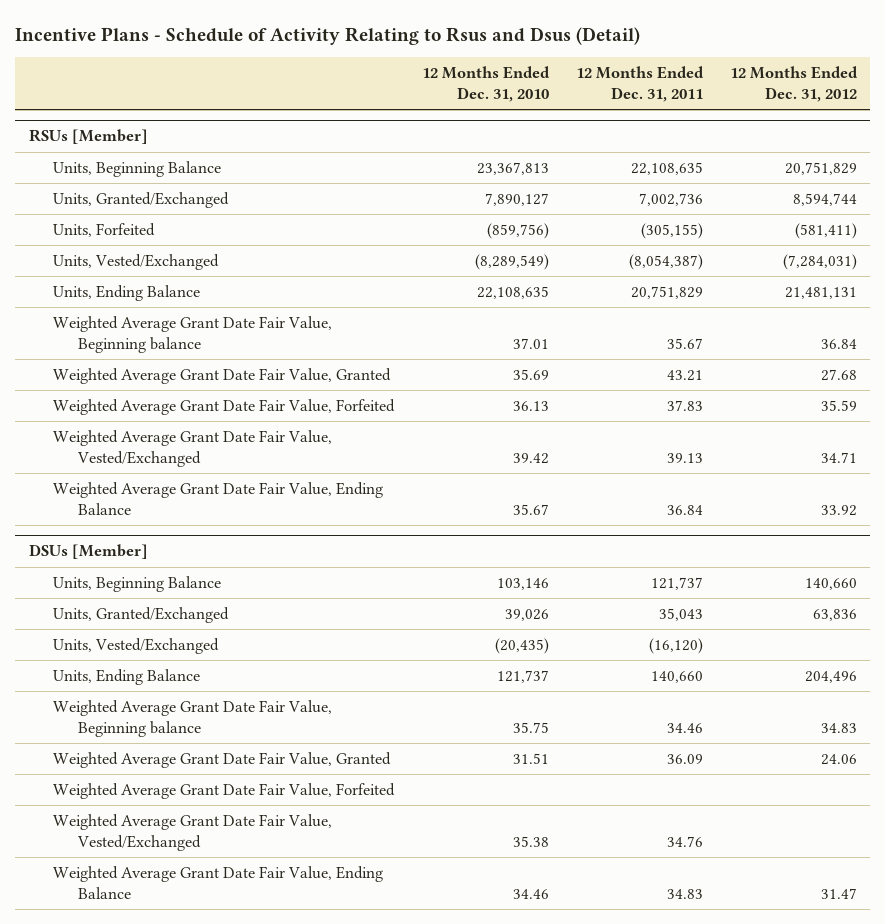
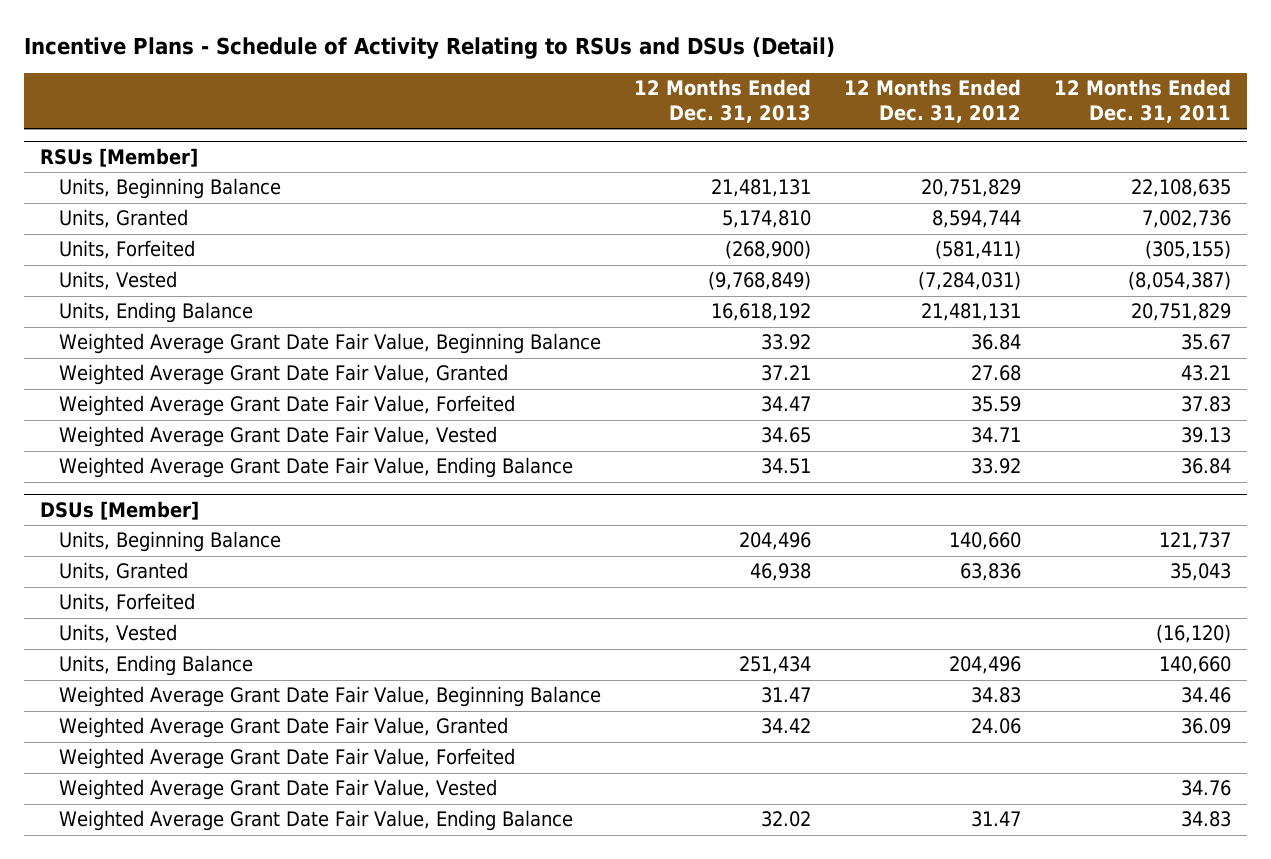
- Incentive Plans - Schedule of Activity Relating to Rsus and Dsus (Detail)
+ Incentive Plans - Schedule of Activity Relating to RSUs and DSUs (Detail)
- | 12 Months Ended Dec. 31, 2010 | 12 Months Ended Dec. 31, 2011 | 12 Months Ended Dec. 31, 2012
+ | 12 Months Ended Dec. 31, 2013 | 12 Months Ended Dec. 31, 2012 | 12 Months Ended Dec. 31, 2011
@ RSUs [Member]
- Units, Granted/Exchanged | 7,890,127 | 7,002,736 | 8,594,744
+ Units, Granted | 5,174,810 | 8,594,744 | 7,002,736
- Units, Vested/Exchanged | (8,289,549) | (8,054,387) | (7,284,031)
+ Units, Vested | (9,768,849) | (7,284,031) | (8,054,387)
- Weighted Average Grant Date Fair Value, Beginning balance | 37.01 | 35.67 | 36.84
+ Weighted Average Grant Date Fair Value, Beginning Balance | 33.92 | 36.84 | 35.67
- Weighted Average Grant Date Fair Value, Vested/Exchanged | 39.42 | 39.13 | 34.71
+ Weighted Average Grant Date Fair Value, Vested | 34.65 | 34.71 | 39.13
@ DSUs [Member]
- Units, Granted/Exchanged | 39,026 | 35,043 | 63,836
- Units, Vested/Exchanged | (20,435) | (16,120) |
+ Units, Granted | 46,938 | 63,836 | 35,043
+ Units, Forfeited
+ Units, Vested | | | (16,120)
- Weighted Average Grant Date Fair Value, Beginning balance | 35.75 | 34.46 | 34.83
+ Weighted Average Grant Date Fair Value, Beginning Balance | 31.47 | 34.83 | 34.46
- Weighted Average Grant Date Fair Value, Vested/Exchanged | 35.38 | 34.76 |
+ Weighted Average Grant Date Fair Value, Vested | | | 34.76

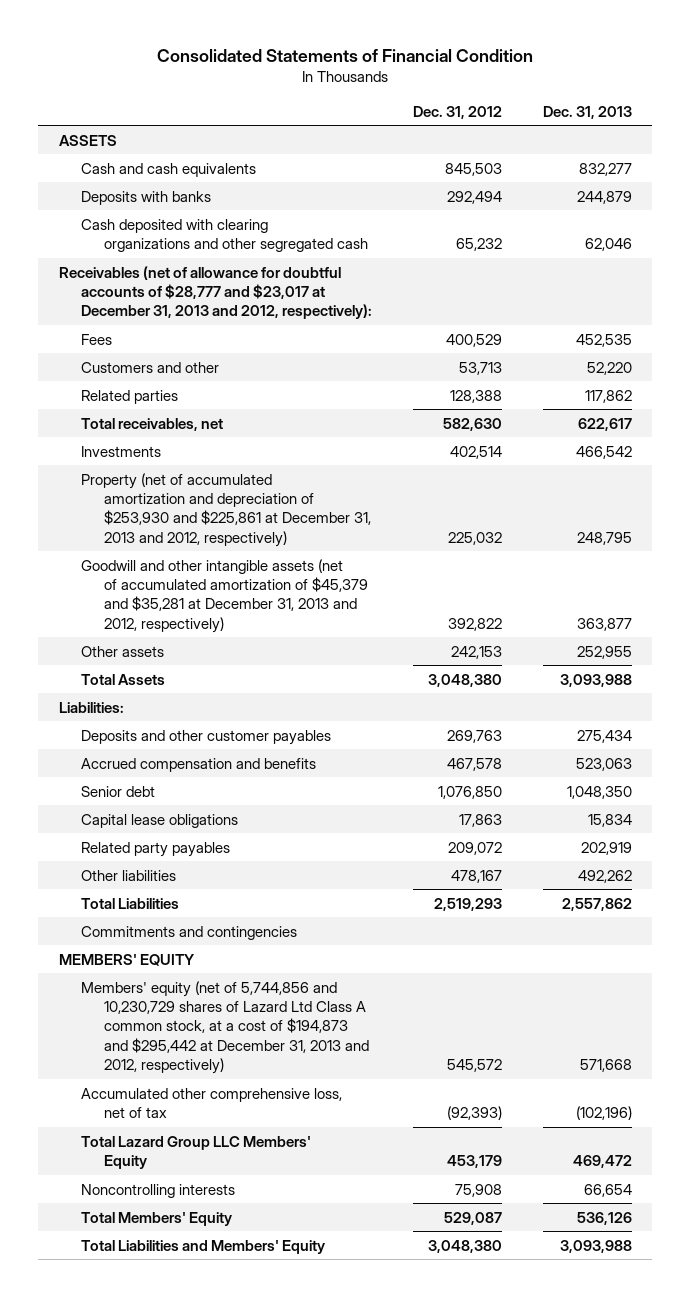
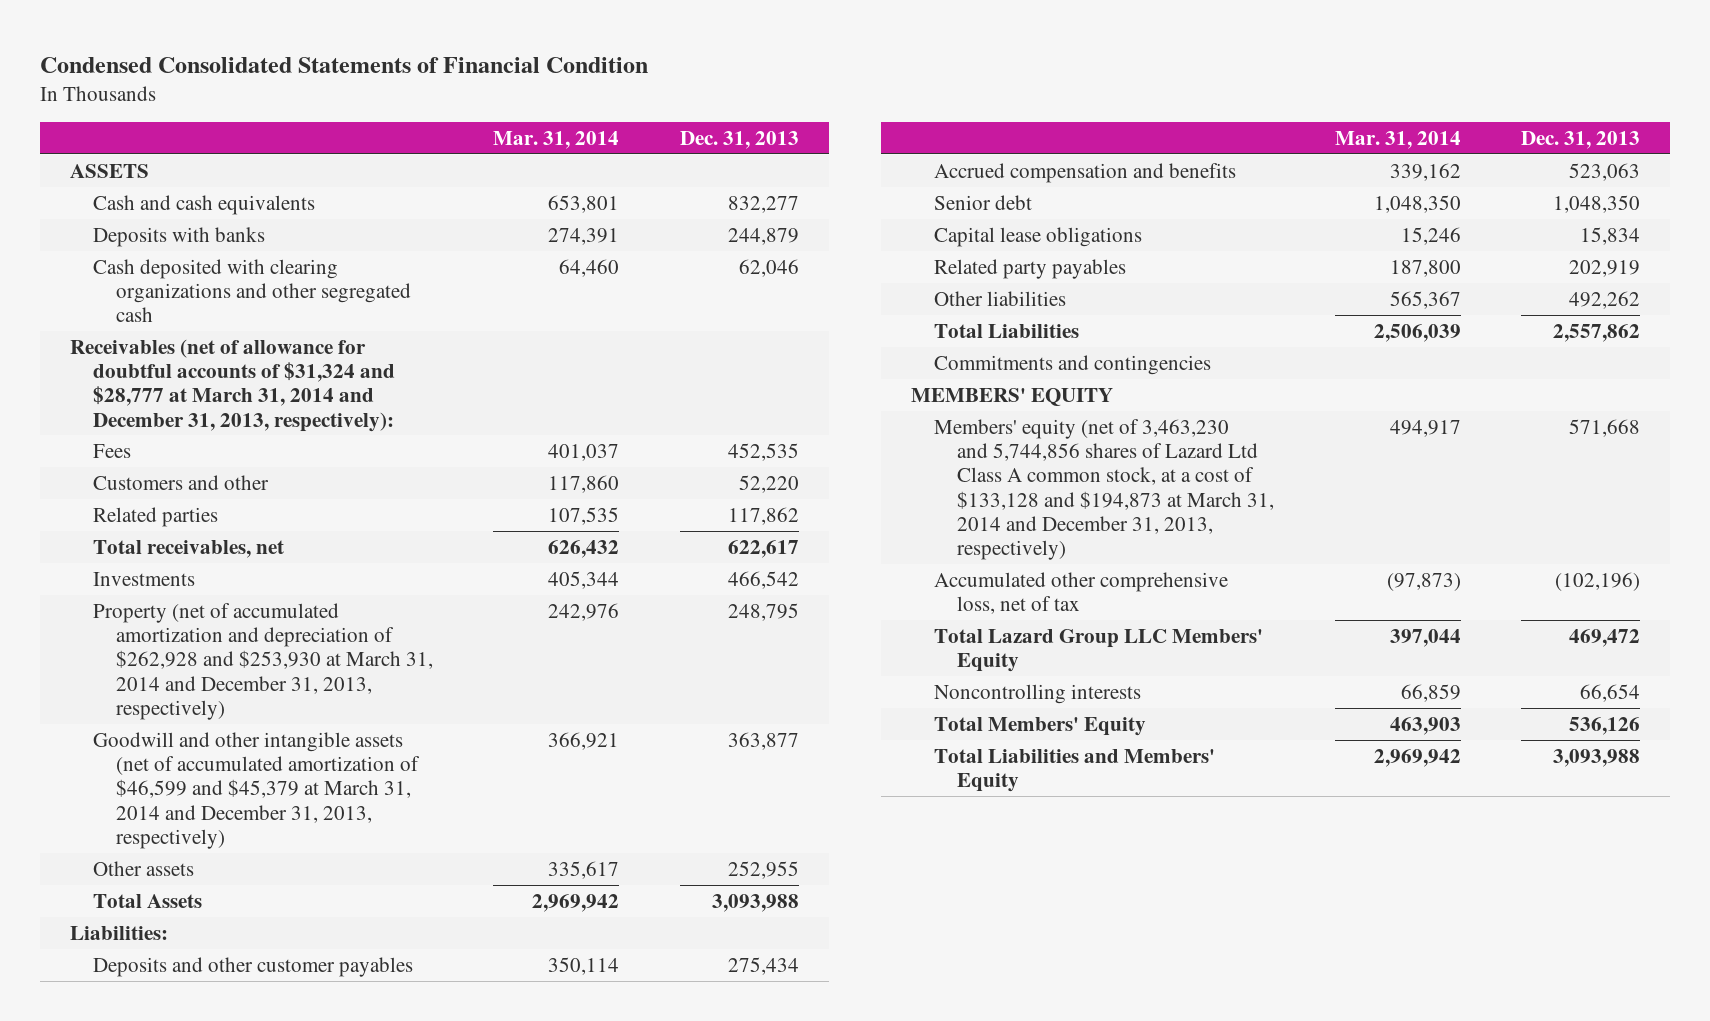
- Consolidated Statements of Financial Condition
+ Condensed Consolidated Statements of Financial Condition
- | Dec. 31, 2012 | Dec. 31, 2013
+ | Mar. 31, 2014 | Dec. 31, 2013
- Receivables (net of allowance for doubtful accounts of $28,777 and $23,017 at December 31, 2013 and 2012, respectively):
+ Receivables (net of allowance for doubtful accounts of $31,324 and $28,777 at March 31, 2014 and December 31, 2013, respectively):
- Property (net of accumulated amortization and depreciation of $253,930 and $225,861 at December 31, 2013 and 2012, respectively) | 225,032 | 248,795
- Goodwill and other intangible assets (net of accumulated amortization of $45,379 and $35,281 at December 31, 2013 and 2012, respectively) | 392,822 | 363,877
+ Property (net of accumulated amortization and depreciation of $262,928 and $253,930 at March 31, 2014 and December 31, 2013, respectively) | 242,976 | 248,795
+ Goodwill and other intangible assets (net of accumulated amortization of $46,599 and $45,379 at March 31, 2014 and December 31, 2013, respectively) | 366,921 | 363,877
- Members' equity (net of 5,744,856 and 10,230,729 shares of Lazard Ltd Class A common stock, at a cost of $194,873 and $295,442 at December 31, 2013 and 2012, respectively) | 545,572 | 571,668
+ Members' equity (net of 3,463,230 and 5,744,856 shares of Lazard Ltd Class A common stock, at a cost of $133,128 and $194,873 at March 31, 2014 and December 31, 2013, respectively) | 494,917 | 571,668

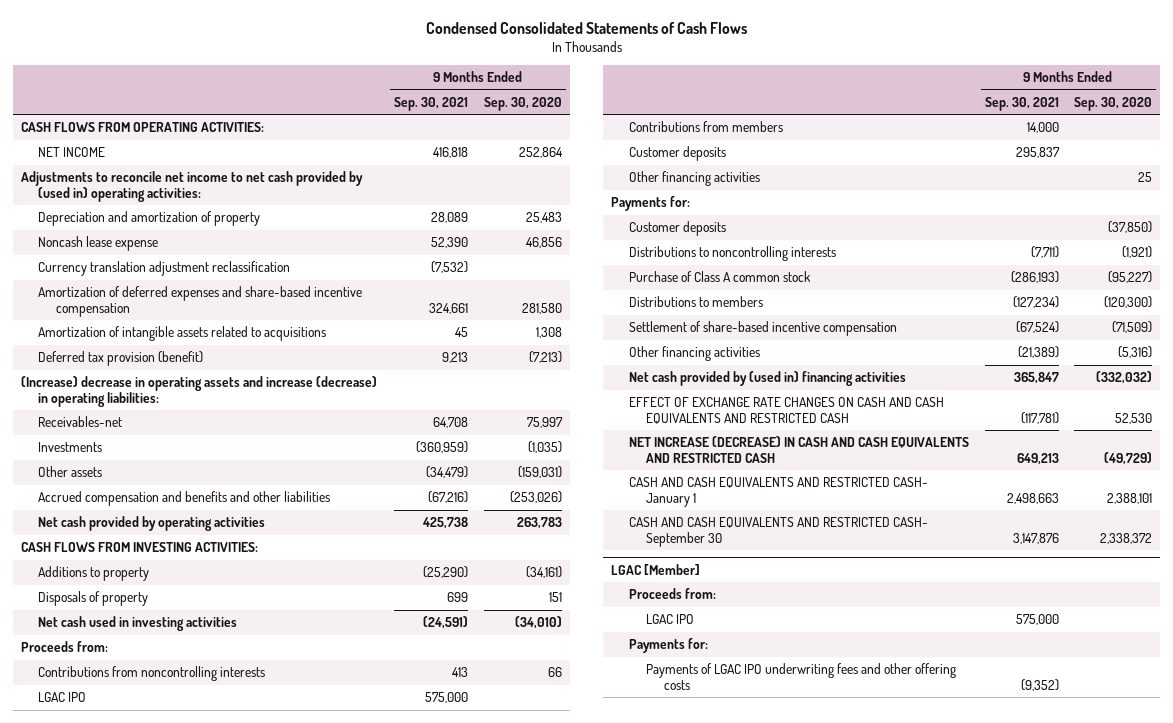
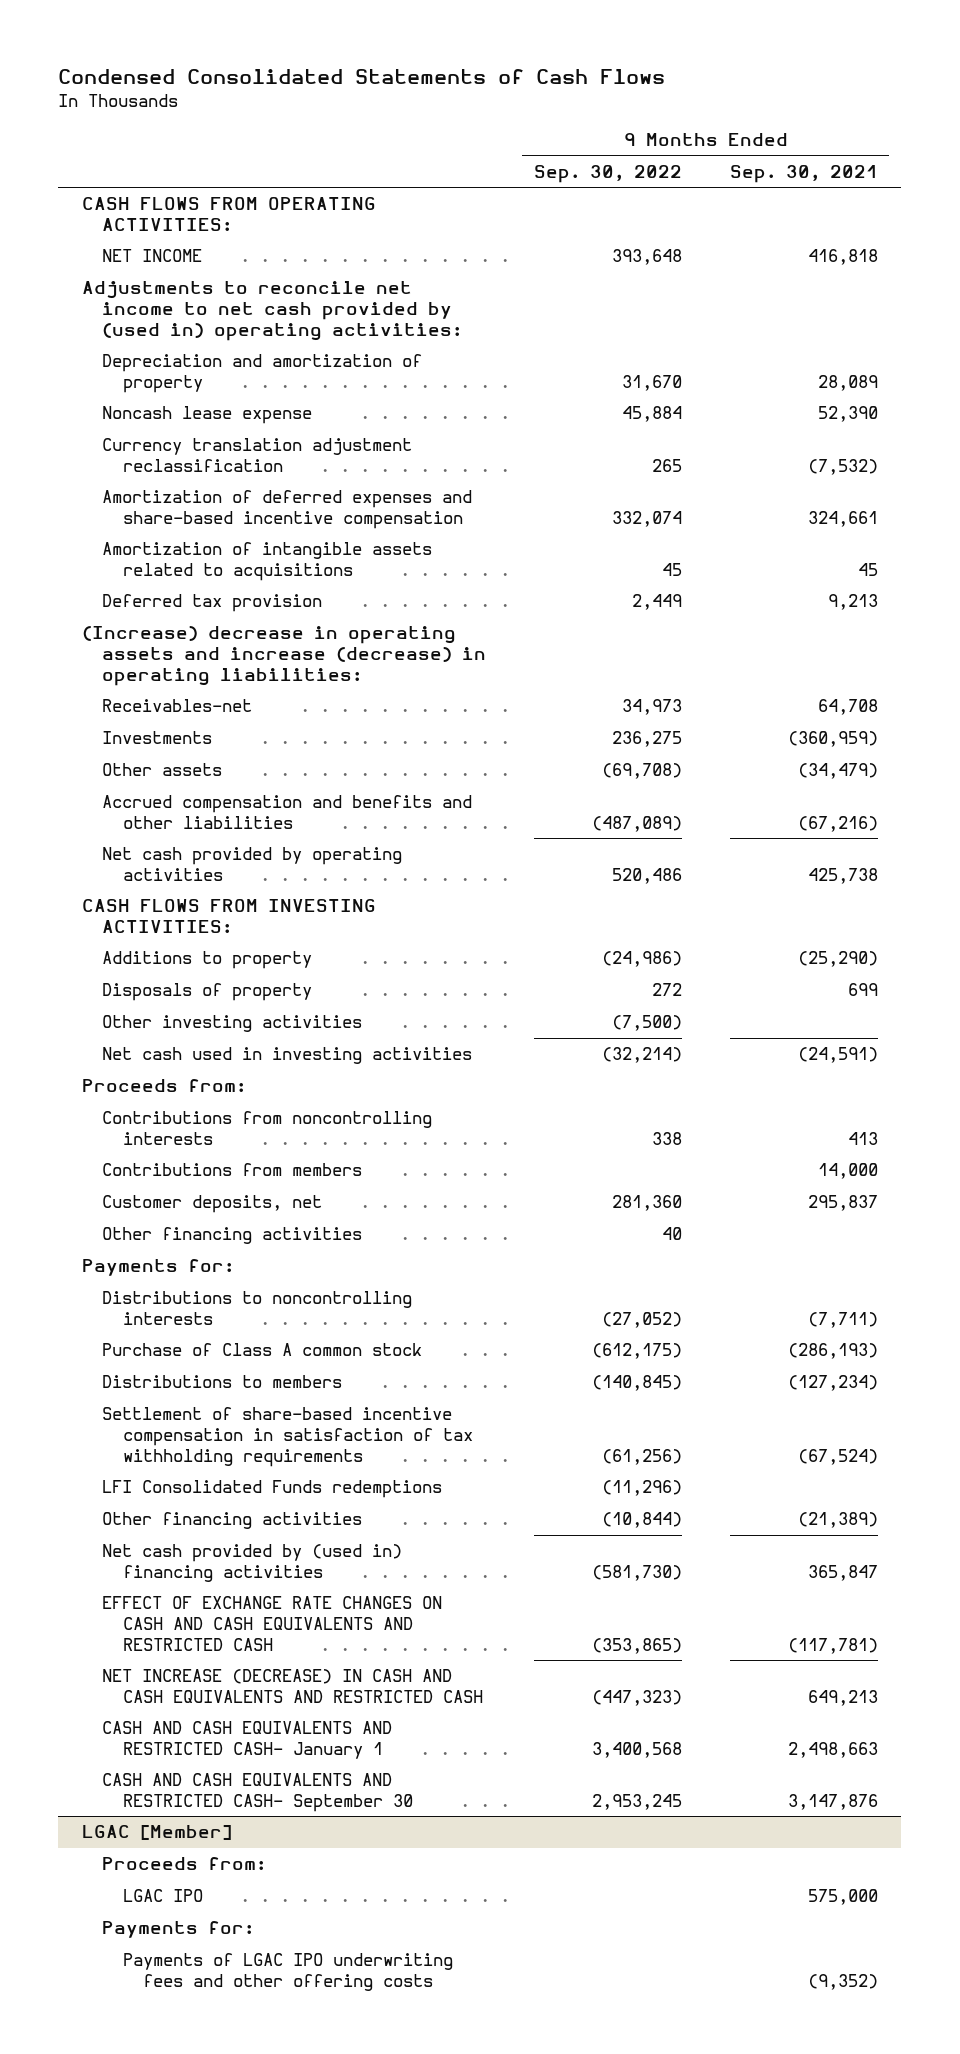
- | 9 Months Ended Sep. 30, 2021 | 9 Months Ended Sep. 30, 2020
+ | 9 Months Ended Sep. 30, 2022 | 9 Months Ended Sep. 30, 2021
- Deferred tax provision (benefit) | 9,213 | (7,213)
+ Deferred tax provision | 2,449 | 9,213
+ Other investing activities | (7,500) |
- LGAC IPO | 575,000 |
- Customer deposits | 295,837 |
+ Customer deposits, net | 281,360 | 295,837
- Customer deposits | | (37,850)
- Settlement of share-based incentive compensation | (67,524) | (71,509)
+ Settlement of share-based incentive compensation in satisfaction of tax withholding requirements | (61,256) | (67,524)
+ LFI Consolidated Funds redemptions | (11,296) |

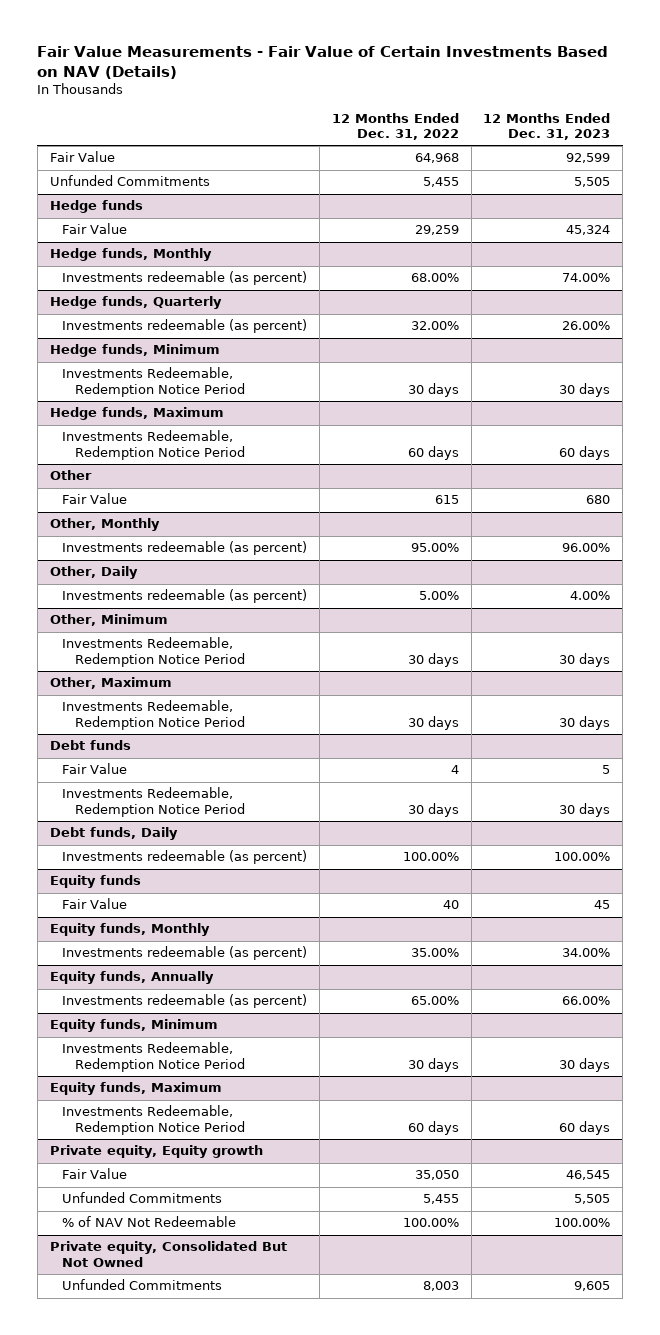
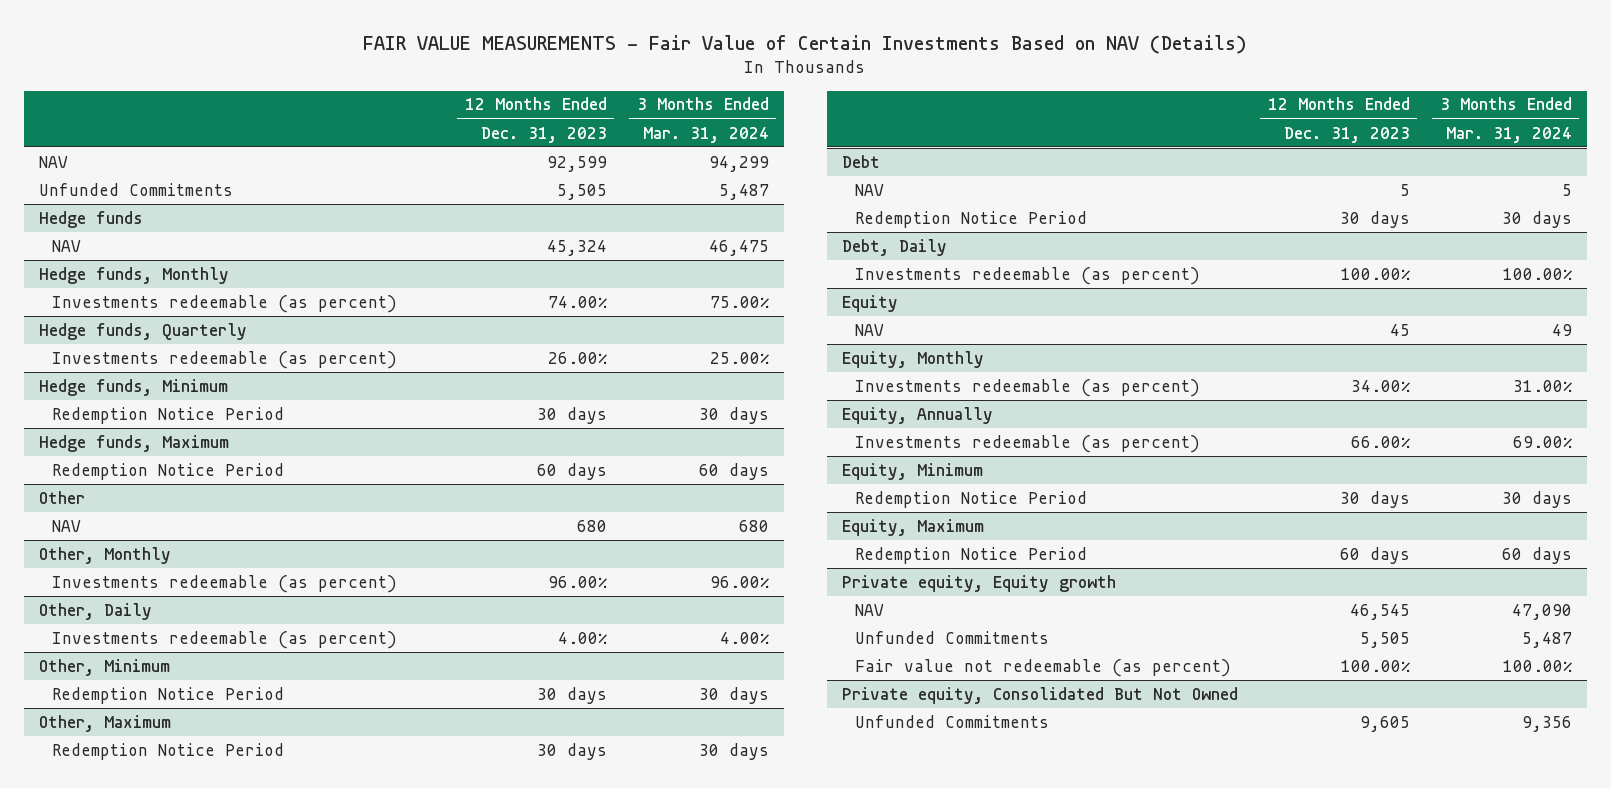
- Fair Value Measurements - Fair Value of Certain Investments Based on NAV (Details)
+ FAIR VALUE MEASUREMENTS - Fair Value of Certain Investments Based on NAV (Details)
- | 12 Months Ended Dec. 31, 2022 | 12 Months Ended Dec. 31, 2023
+ | 12 Months Ended Dec. 31, 2023 | 3 Months Ended Mar. 31, 2024
- Fair Value | 64,968 | 92,599
+ NAV | 92,599 | 94,299
@ Hedge funds
- Fair Value | 29,259 | 45,324
+ NAV | 45,324 | 46,475
@ Hedge funds, Minimum
- Investments Redeemable, Redemption Notice Period | 30 days | 30 days
+ Redemption Notice Period | 30 days | 30 days
@ Hedge funds, Maximum
- Investments Redeemable, Redemption Notice Period | 60 days | 60 days
+ Redemption Notice Period | 60 days | 60 days
@ Other
- Fair Value | 615 | 680
+ NAV | 680 | 680
@ Other, Minimum
- Investments Redeemable, Redemption Notice Period | 30 days | 30 days
+ Redemption Notice Period | 30 days | 30 days
@ Other, Maximum
- Investments Redeemable, Redemption Notice Period | 30 days | 30 days
- Debt funds
- Fair Value | 4 | 5
- Investments Redeemable, Redemption Notice Period | 30 days | 30 days
- Debt funds, Daily
@ Other, Maximum
+ Redemption Notice Period | 30 days | 30 days
+ Debt
+ NAV | 5 | 5
+ Redemption Notice Period | 30 days | 30 days
+ Debt, Daily
- Equity funds
- Fair Value | 40 | 45
- Equity funds, Monthly
+ Equity
+ NAV | 45 | 49
+ Equity, Monthly
- Equity funds, Annually
+ Equity, Annually
- Equity funds, Minimum
- Investments Redeemable, Redemption Notice Period | 30 days | 30 days
- Equity funds, Maximum
- Investments Redeemable, Redemption Notice Period | 60 days | 60 days
+ Equity, Minimum
+ Redemption Notice Period | 30 days | 30 days
+ Equity, Maximum
+ Redemption Notice Period | 60 days | 60 days
@ Private equity, Equity growth
- Fair Value | 35,050 | 46,545
+ NAV | 46,545 | 47,090
- % of NAV Not Redeemable | 100.00% | 100.00%
+ Fair value not redeemable (as percent) | 100.00% | 100.00%

